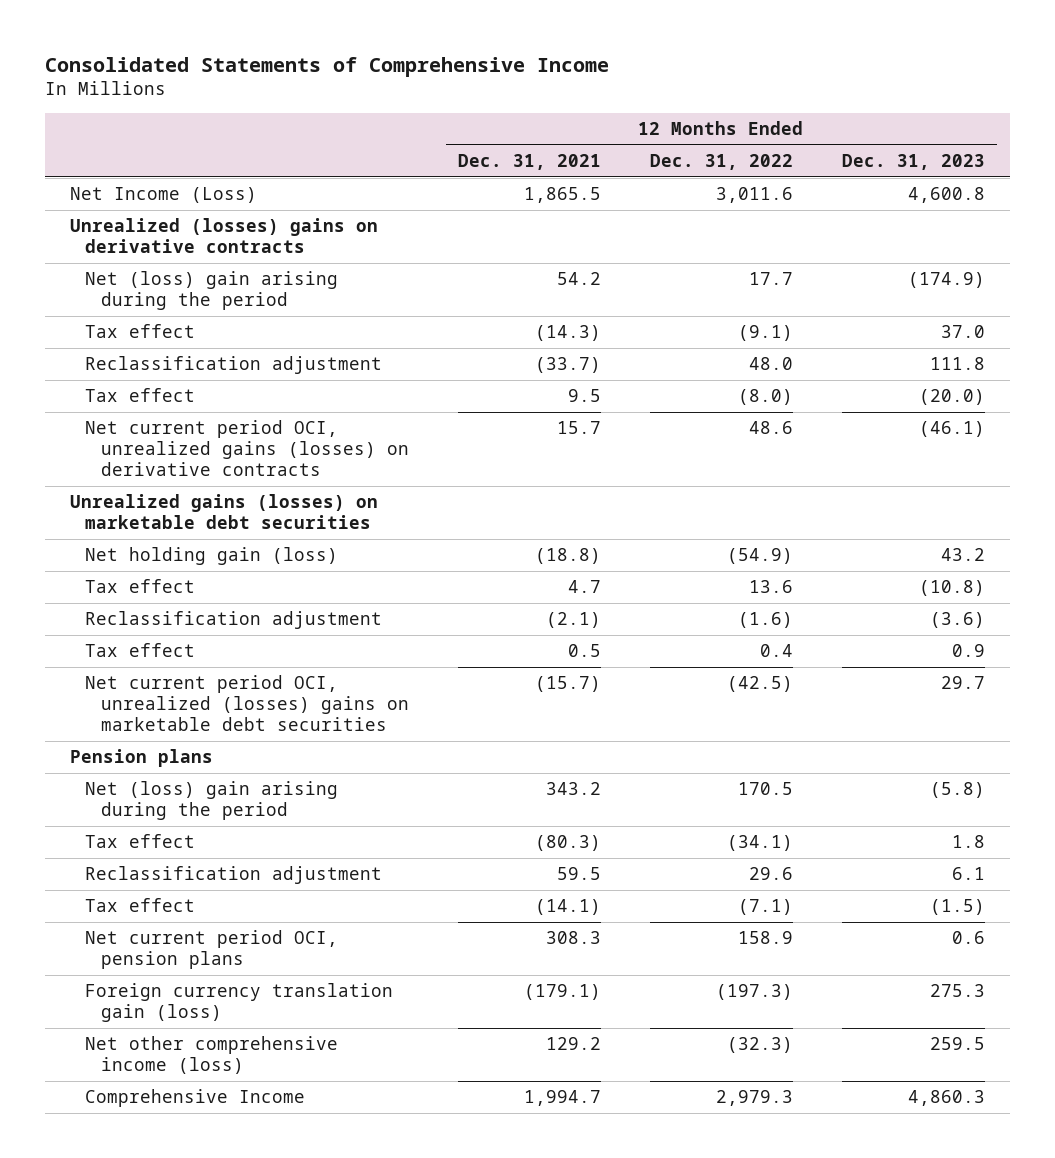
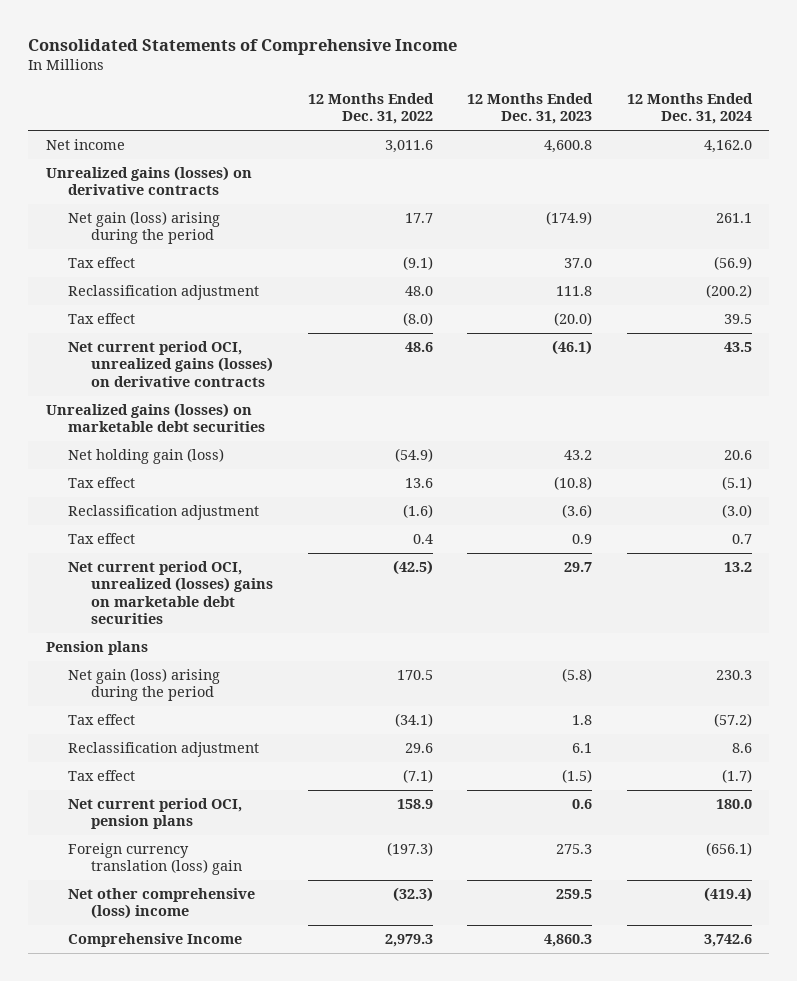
- | 12 Months Ended Dec. 31, 2021 | 12 Months Ended Dec. 31, 2022 | 12 Months Ended Dec. 31, 2023
+ | 12 Months Ended Dec. 31, 2022 | 12 Months Ended Dec. 31, 2023 | 12 Months Ended Dec. 31, 2024
- Net Income (Loss) | 1,865.5 | 3,011.6 | 4,600.8
- Unrealized (losses) gains on derivative contracts
- Net (loss) gain arising during the period | 54.2 | 17.7 | (174.9)
+ Net income | 3,011.6 | 4,600.8 | 4,162.0
+ Unrealized gains (losses) on derivative contracts
+ Net gain (loss) arising during the period | 17.7 | (174.9) | 261.1
- Net (loss) gain arising during the period | 343.2 | 170.5 | (5.8)
+ Net gain (loss) arising during the period | 170.5 | (5.8) | 230.3
- Foreign currency translation gain (loss) | (179.1) | (197.3) | 275.3
- Net other comprehensive income (loss) | 129.2 | (32.3) | 259.5
+ Foreign currency translation (loss) gain | (197.3) | 275.3 | (656.1)
+ Net other comprehensive (loss) income | (32.3) | 259.5 | (419.4)

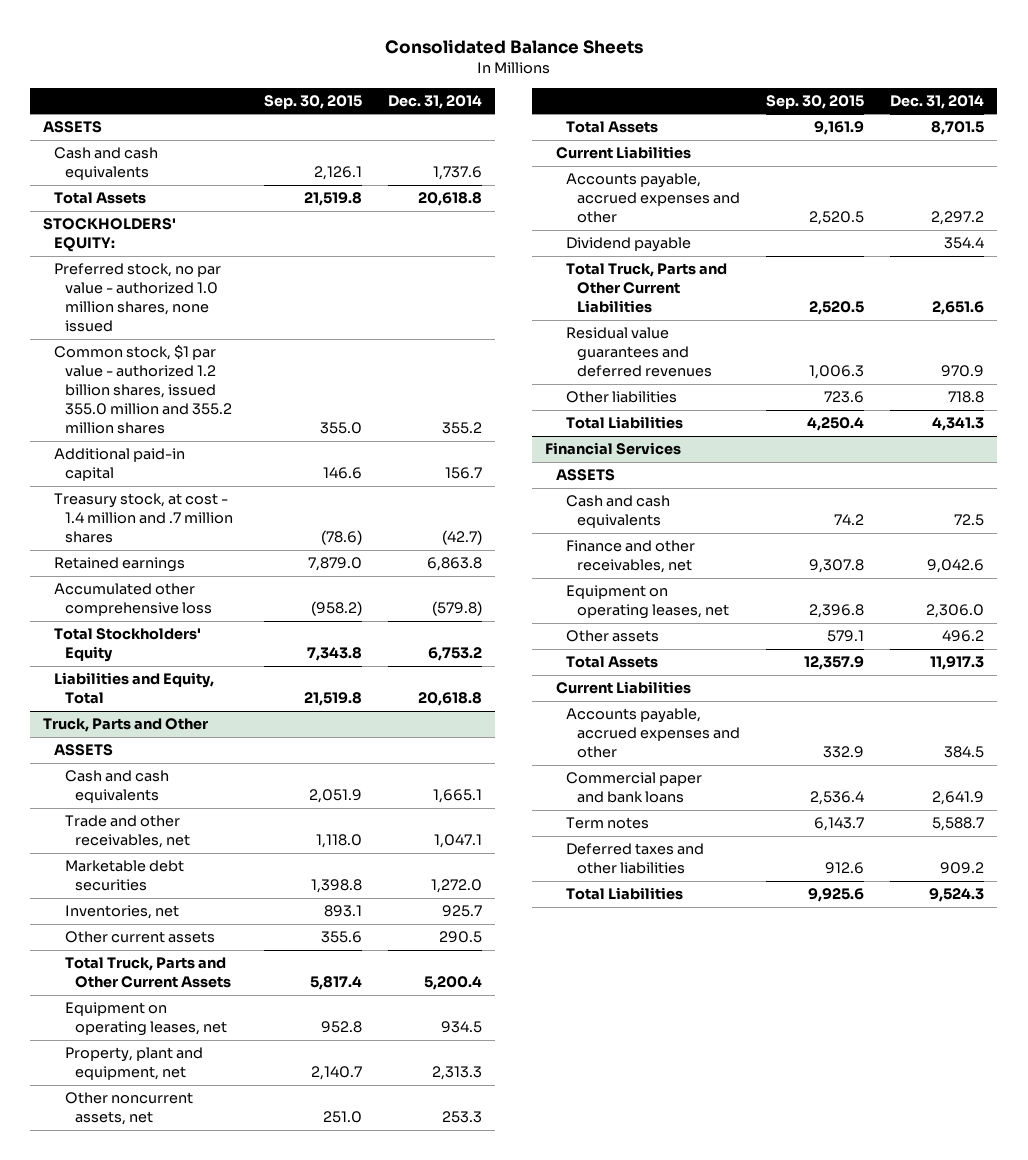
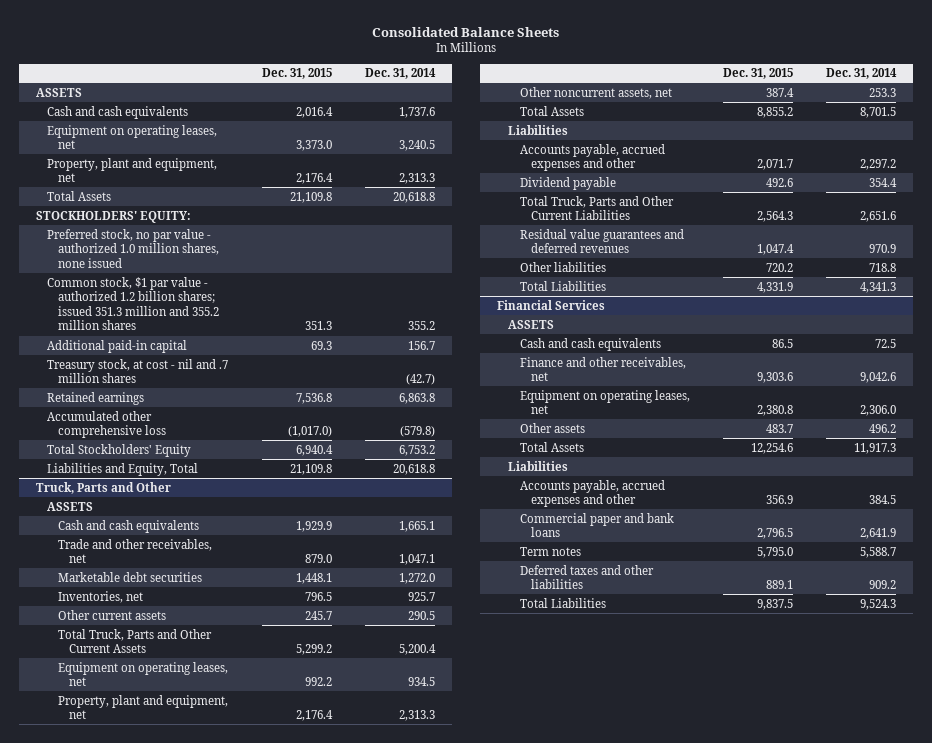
- | Sep. 30, 2015 | Dec. 31, 2014
+ | Dec. 31, 2015 | Dec. 31, 2014
+ Equipment on operating leases, net | 3,373.0 | 3,240.5
+ Property, plant and equipment, net | 2,176.4 | 2,313.3
- Common stock, $1 par value - authorized 1.2 billion shares, issued 355.0 million and 355.2 million shares | 355.0 | 355.2
+ Common stock, $1 par value - authorized 1.2 billion shares; issued 351.3 million and 355.2 million shares | 351.3 | 355.2
- Treasury stock, at cost - 1.4 million and .7 million shares | (78.6) | (42.7)
+ Treasury stock, at cost - nil and .7 million shares | | (42.7)
@ Truck, Parts and Other
- Current Liabilities
+ Liabilities
@ Financial Services
- Current Liabilities
+ Liabilities

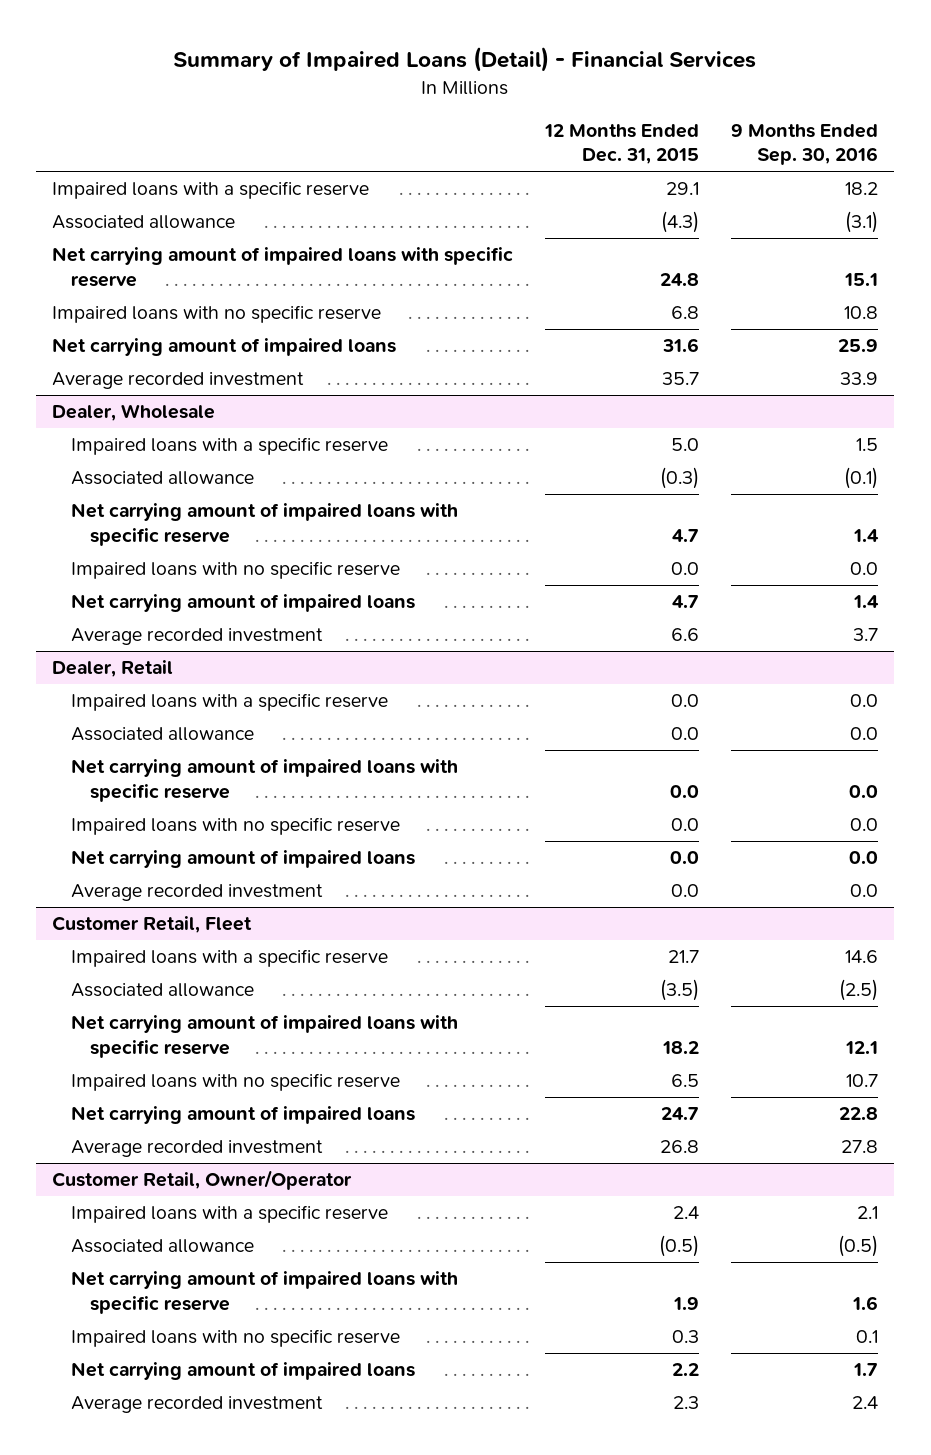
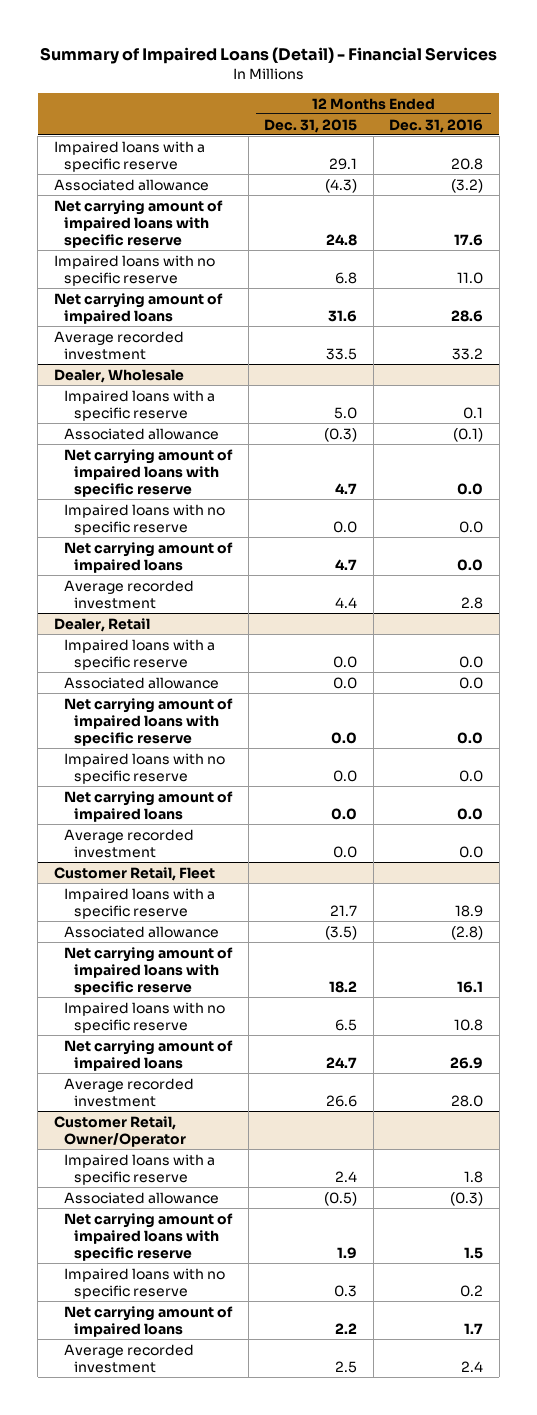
- | 12 Months Ended Dec. 31, 2015 | 9 Months Ended Sep. 30, 2016
+ | 12 Months Ended Dec. 31, 2015 | 12 Months Ended Dec. 31, 2016
- Average recorded investment | 35.7 | 33.9
+ Average recorded investment | 33.5 | 33.2
@ Dealer, Wholesale
- Average recorded investment | 6.6 | 3.7
+ Average recorded investment | 4.4 | 2.8
@ Customer Retail, Fleet
- Average recorded investment | 26.8 | 27.8
+ Average recorded investment | 26.6 | 28.0
@ Customer Retail, Owner/Operator
- Average recorded investment | 2.3 | 2.4
+ Average recorded investment | 2.5 | 2.4

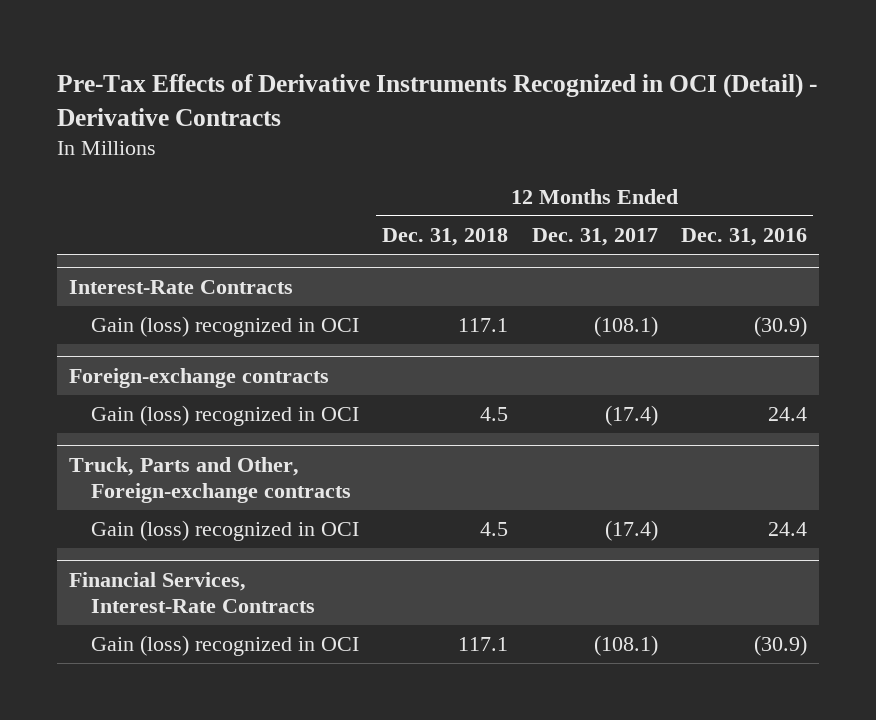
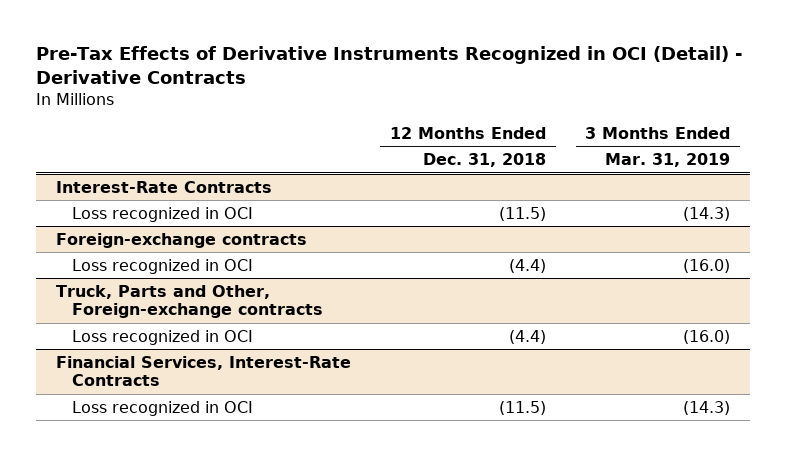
- | 12 Months Ended Dec. 31, 2018 | 12 Months Ended Dec. 31, 2017 | 12 Months Ended Dec. 31, 2016
+ | 12 Months Ended Dec. 31, 2018 | 3 Months Ended Mar. 31, 2019
@ Interest-Rate Contracts
- Gain (loss) recognized in OCI | 117.1 | (108.1) | (30.9)
+ Loss recognized in OCI | (11.5) | (14.3)
@ Foreign-exchange contracts
- Gain (loss) recognized in OCI | 4.5 | (17.4) | 24.4
+ Loss recognized in OCI | (4.4) | (16.0)
@ Truck, Parts and Other, Foreign-exchange contracts
- Gain (loss) recognized in OCI | 4.5 | (17.4) | 24.4
+ Loss recognized in OCI | (4.4) | (16.0)
@ Financial Services, Interest-Rate Contracts
- Gain (loss) recognized in OCI | 117.1 | (108.1) | (30.9)
+ Loss recognized in OCI | (11.5) | (14.3)

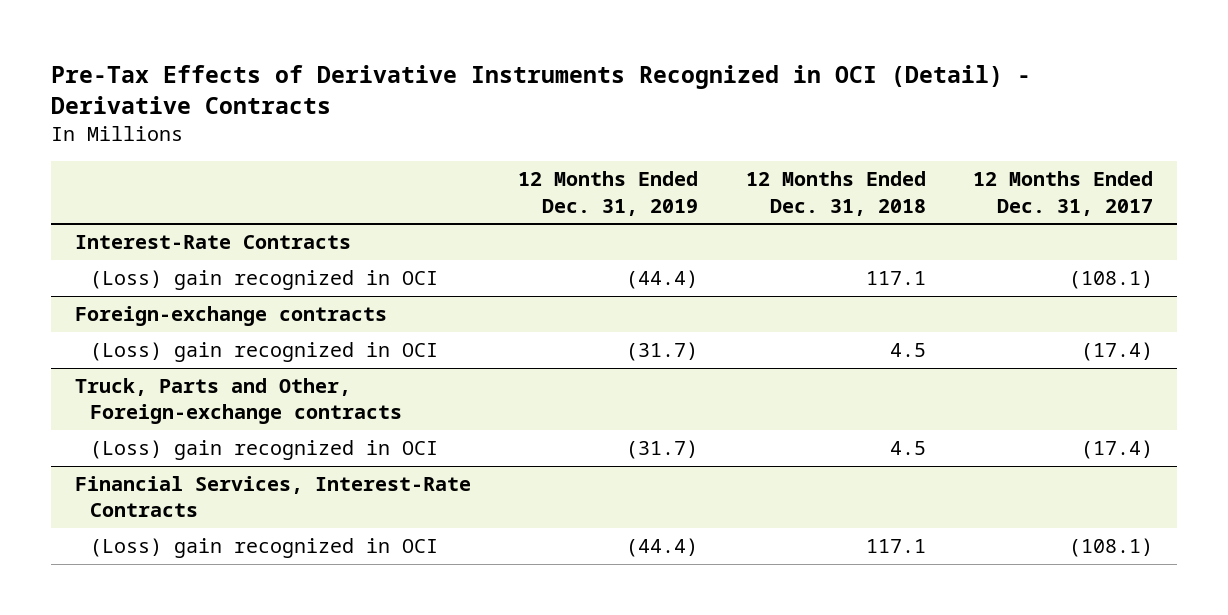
- | 12 Months Ended Dec. 31, 2018 | 3 Months Ended Mar. 31, 2019
+ | 12 Months Ended Dec. 31, 2019 | 12 Months Ended Dec. 31, 2018 | 12 Months Ended Dec. 31, 2017
@ Interest-Rate Contracts
- Loss recognized in OCI | (11.5) | (14.3)
+ (Loss) gain recognized in OCI | (44.4) | 117.1 | (108.1)
@ Foreign-exchange contracts
- Loss recognized in OCI | (4.4) | (16.0)
+ (Loss) gain recognized in OCI | (31.7) | 4.5 | (17.4)
@ Truck, Parts and Other, Foreign-exchange contracts
- Loss recognized in OCI | (4.4) | (16.0)
+ (Loss) gain recognized in OCI | (31.7) | 4.5 | (17.4)
@ Financial Services, Interest-Rate Contracts
- Loss recognized in OCI | (11.5) | (14.3)
+ (Loss) gain recognized in OCI | (44.4) | 117.1 | (108.1)

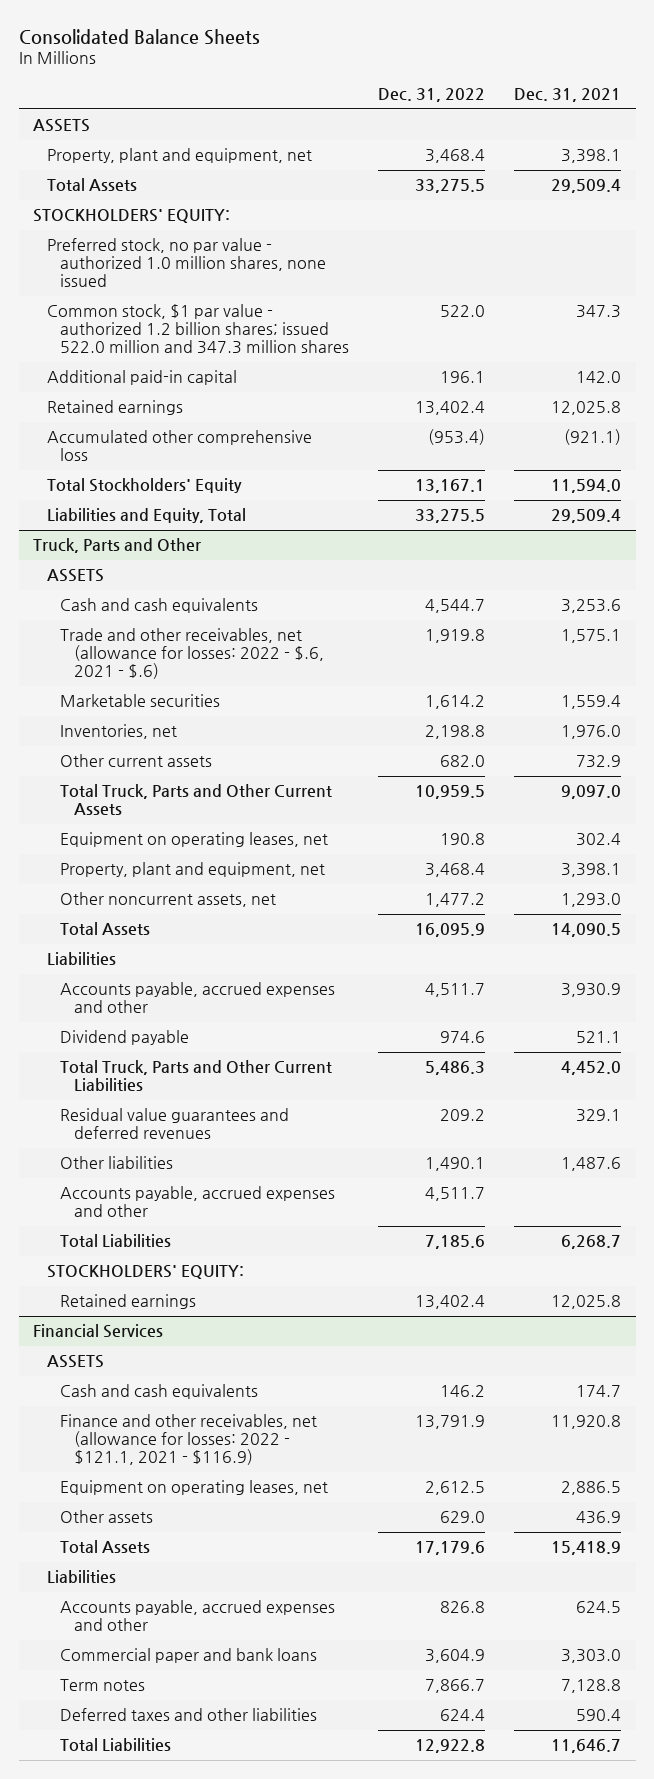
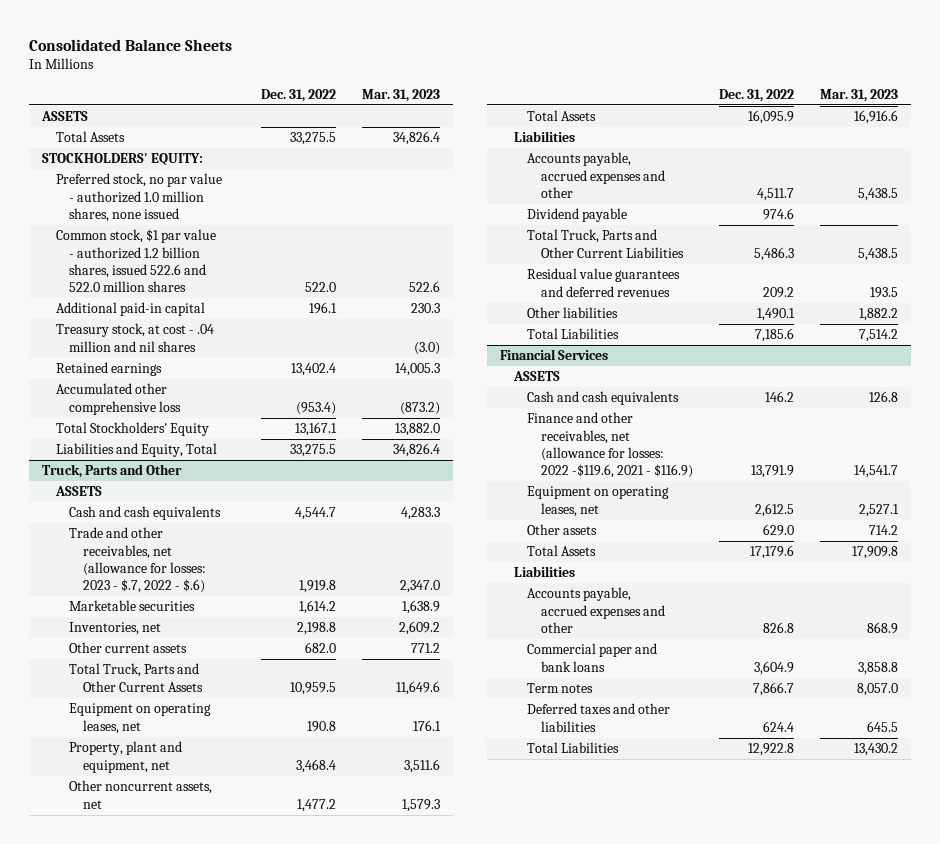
- | Dec. 31, 2022 | Dec. 31, 2021
+ | Dec. 31, 2022 | Mar. 31, 2023
- Property, plant and equipment, net | 3,468.4 | 3,398.1
- Common stock, $1 par value - authorized 1.2 billion shares; issued 522.0 million and 347.3 million shares | 522.0 | 347.3
+ Common stock, $1 par value - authorized 1.2 billion shares, issued 522.6 and 522.0 million shares | 522.0 | 522.6
+ Treasury stock, at cost - .04 million and nil shares | | (3.0)
@ Truck, Parts and Other
- Trade and other receivables, net (allowance for losses: 2022 - $.6, 2021 - $.6) | 1,919.8 | 1,575.1
+ Trade and other receivables, net (allowance for losses: 2023 - $.7, 2022 - $.6) | 1,919.8 | 2,347.0
- Accounts payable, accrued expenses and other | 4,511.7 |
- STOCKHOLDERS' EQUITY:
- Retained earnings | 13,402.4 | 12,025.8
@ Financial Services
- Finance and other receivables, net (allowance for losses: 2022 - $121.1, 2021 - $116.9) | 13,791.9 | 11,920.8
+ Finance and other receivables, net (allowance for losses: 2022 -$119.6, 2021 - $116.9) | 13,791.9 | 14,541.7

